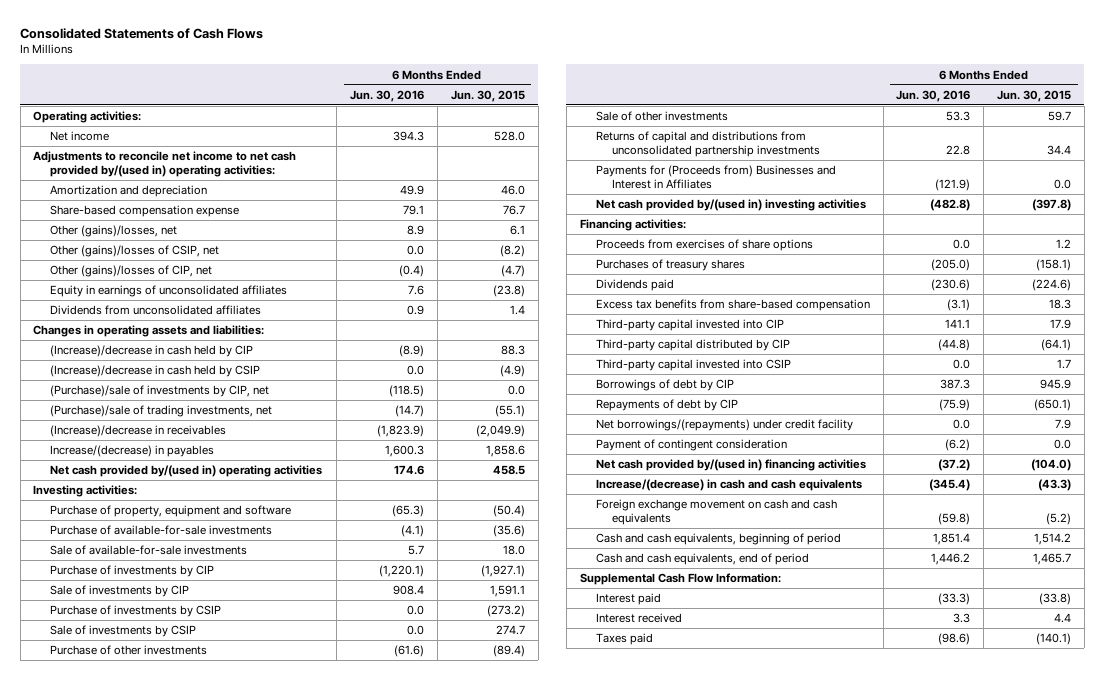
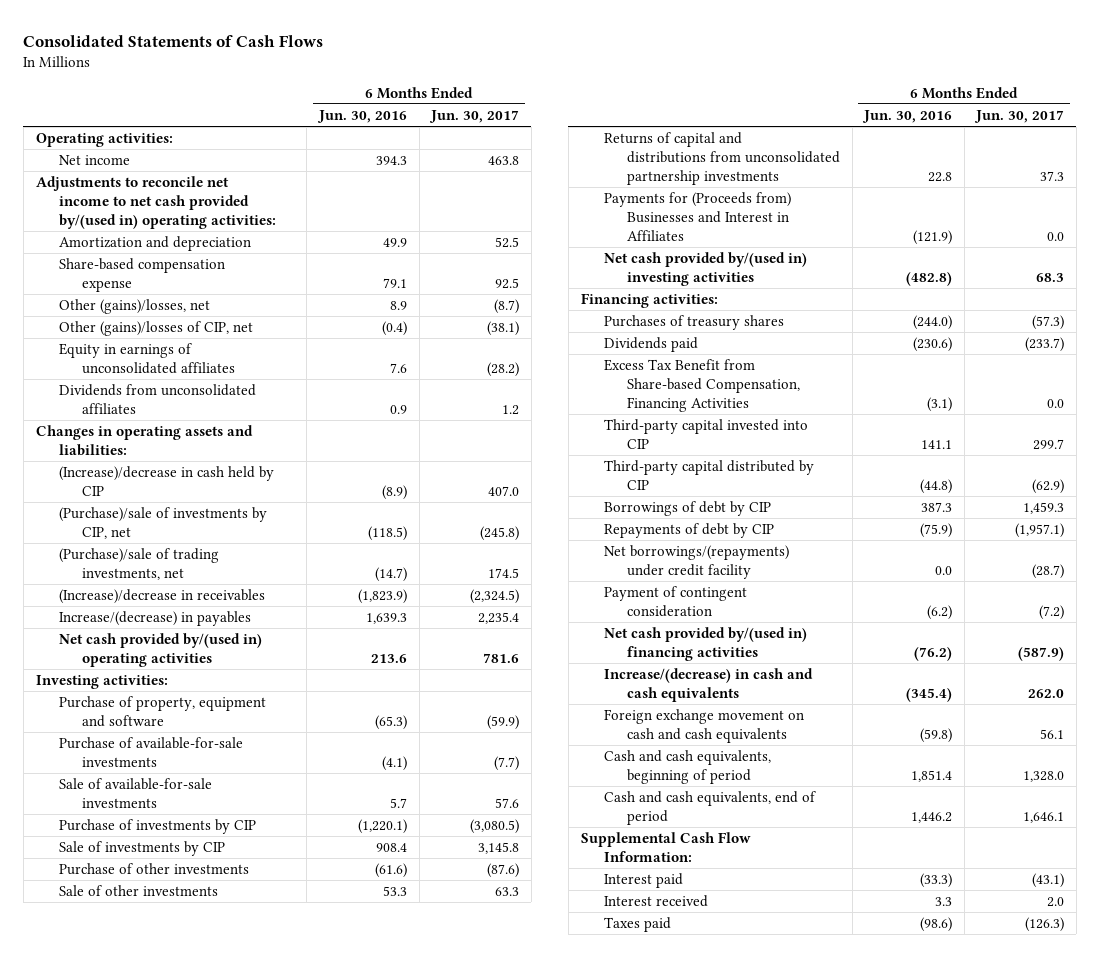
- | 6 Months Ended Jun. 30, 2016 | 6 Months Ended Jun. 30, 2015
+ | 6 Months Ended Jun. 30, 2016 | 6 Months Ended Jun. 30, 2017
- Other (gains)/losses of CSIP, net | 0.0 | (8.2)
- (Increase)/decrease in cash held by CSIP | 0.0 | (4.9)
- Increase/(decrease) in payables | 1,600.3 | 1,858.6
- Net cash provided by/(used in) operating activities | 174.6 | 458.5
+ Increase/(decrease) in payables | 1,639.3 | 2,235.4
+ Net cash provided by/(used in) operating activities | 213.6 | 781.6
- Purchase of investments by CSIP | 0.0 | (273.2)
- Sale of investments by CSIP | 0.0 | 274.7
- Proceeds from exercises of share options | 0.0 | 1.2
- Purchases of treasury shares | (205.0) | (158.1)
+ Purchases of treasury shares | (244.0) | (57.3)
- Excess tax benefits from share-based compensation | (3.1) | 18.3
+ Excess Tax Benefit from Share-based Compensation, Financing Activities | (3.1) | 0.0
- Third-party capital invested into CSIP | 0.0 | 1.7
- Net cash provided by/(used in) financing activities | (37.2) | (104.0)
+ Net cash provided by/(used in) financing activities | (76.2) | (587.9)

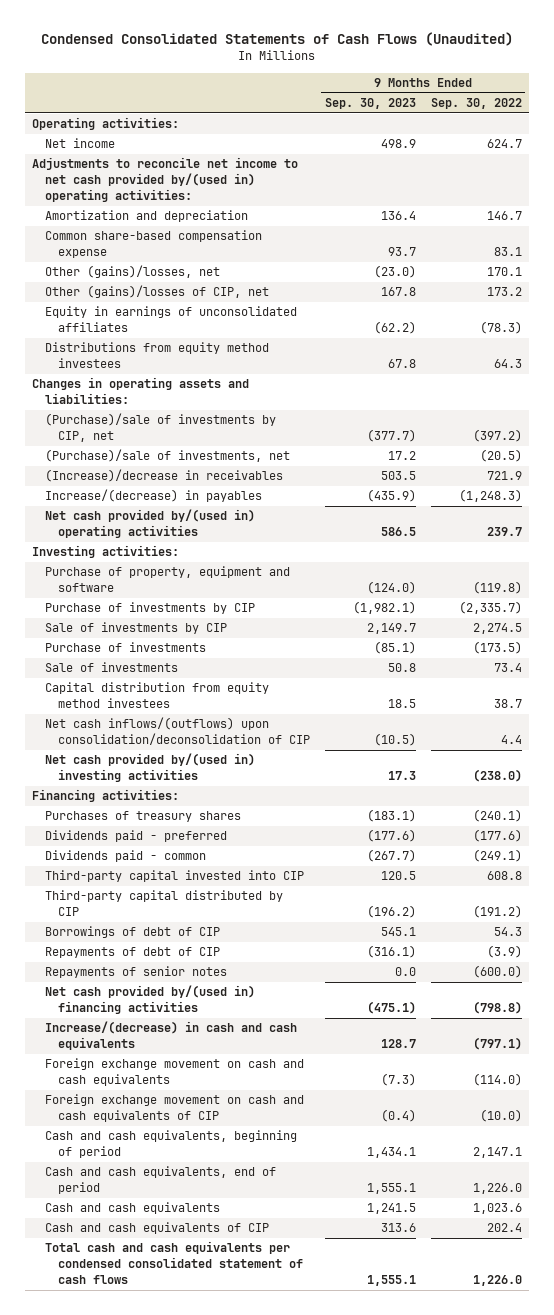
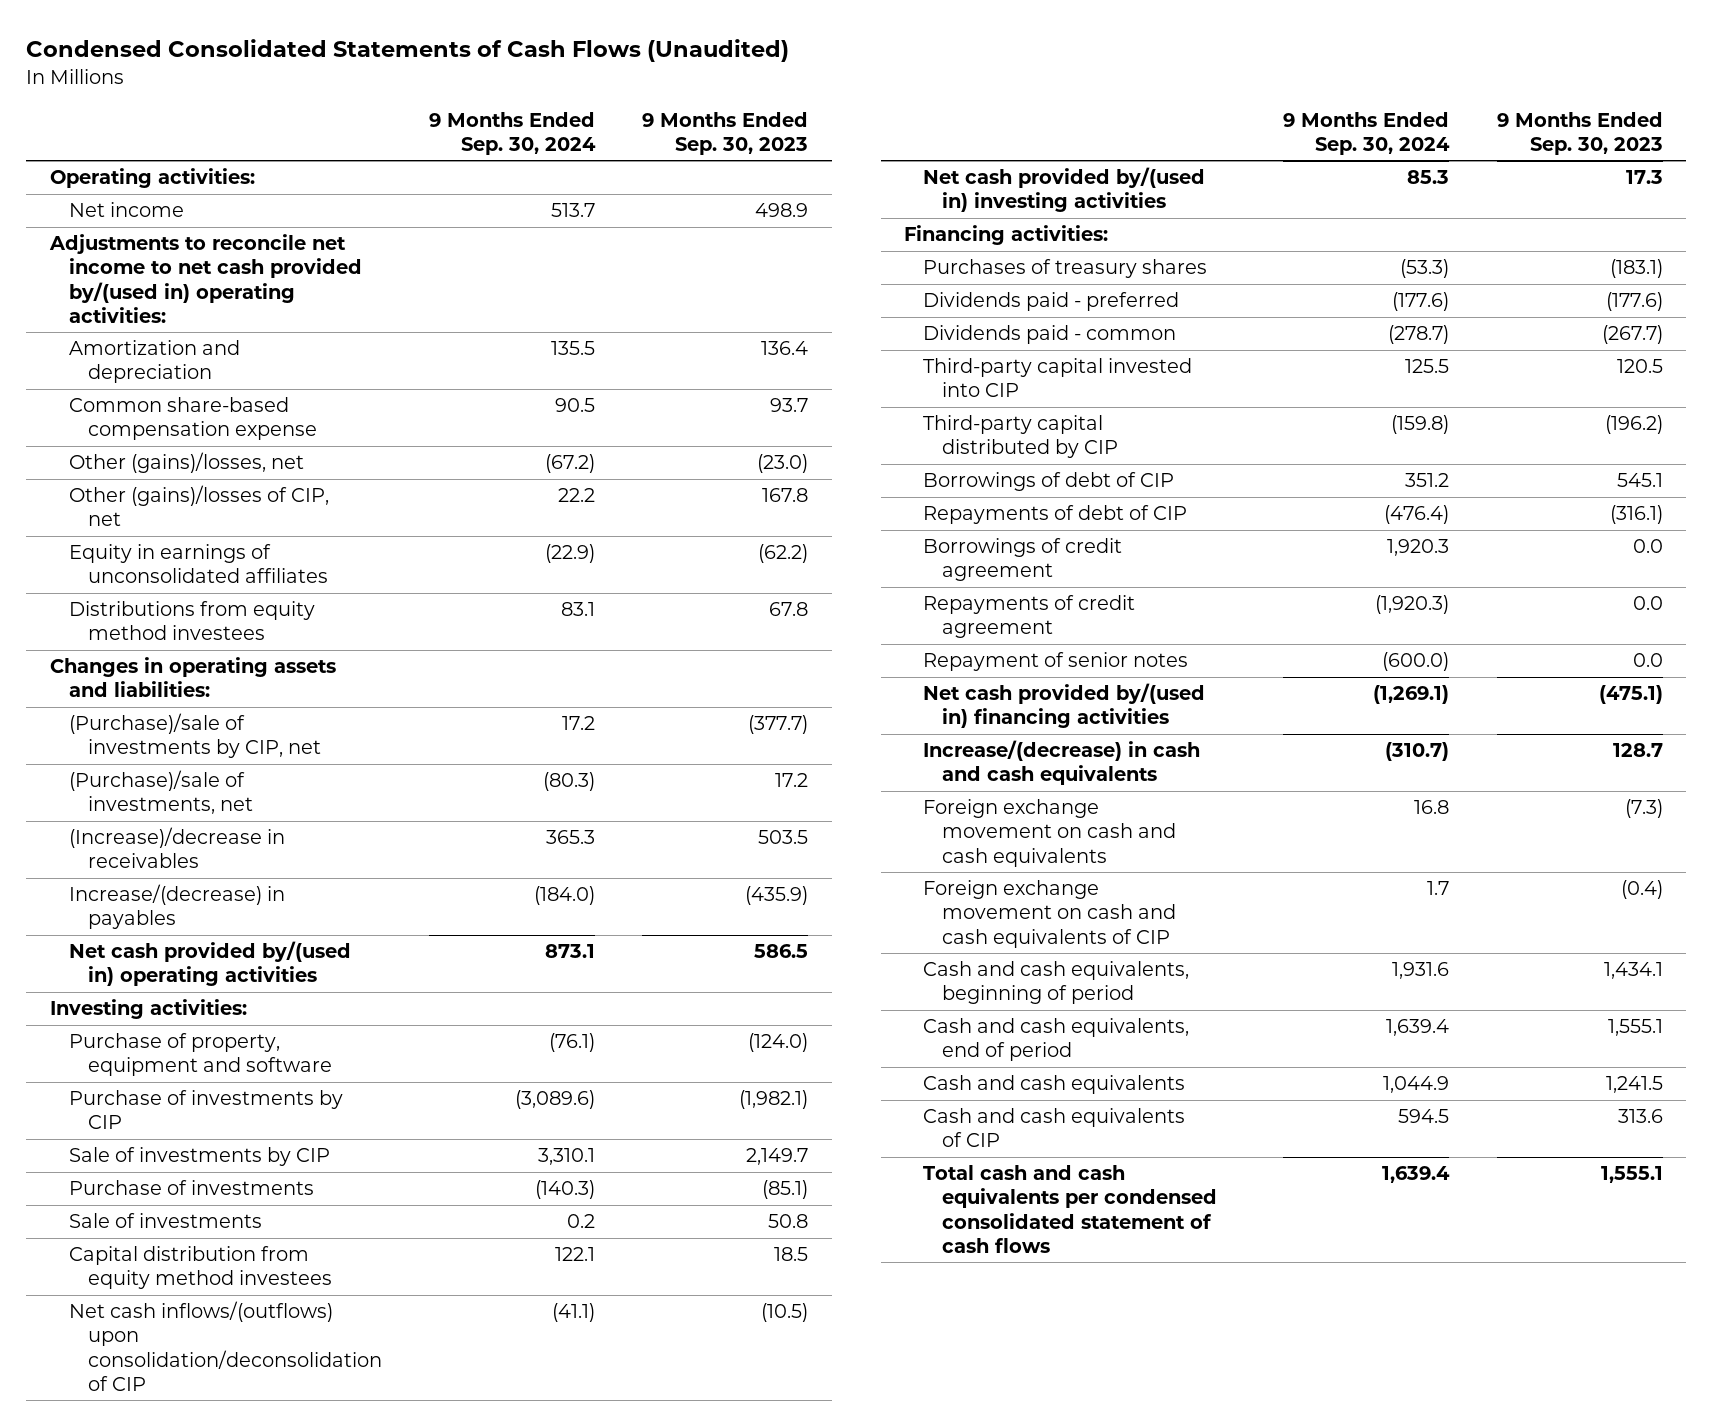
- | 9 Months Ended Sep. 30, 2023 | 9 Months Ended Sep. 30, 2022
+ | 9 Months Ended Sep. 30, 2024 | 9 Months Ended Sep. 30, 2023
- Repayments of senior notes | 0.0 | (600.0)
+ Borrowings of credit agreement | 1,920.3 | 0.0
+ Repayments of credit agreement | (1,920.3) | 0.0
+ Repayment of senior notes | (600.0) | 0.0

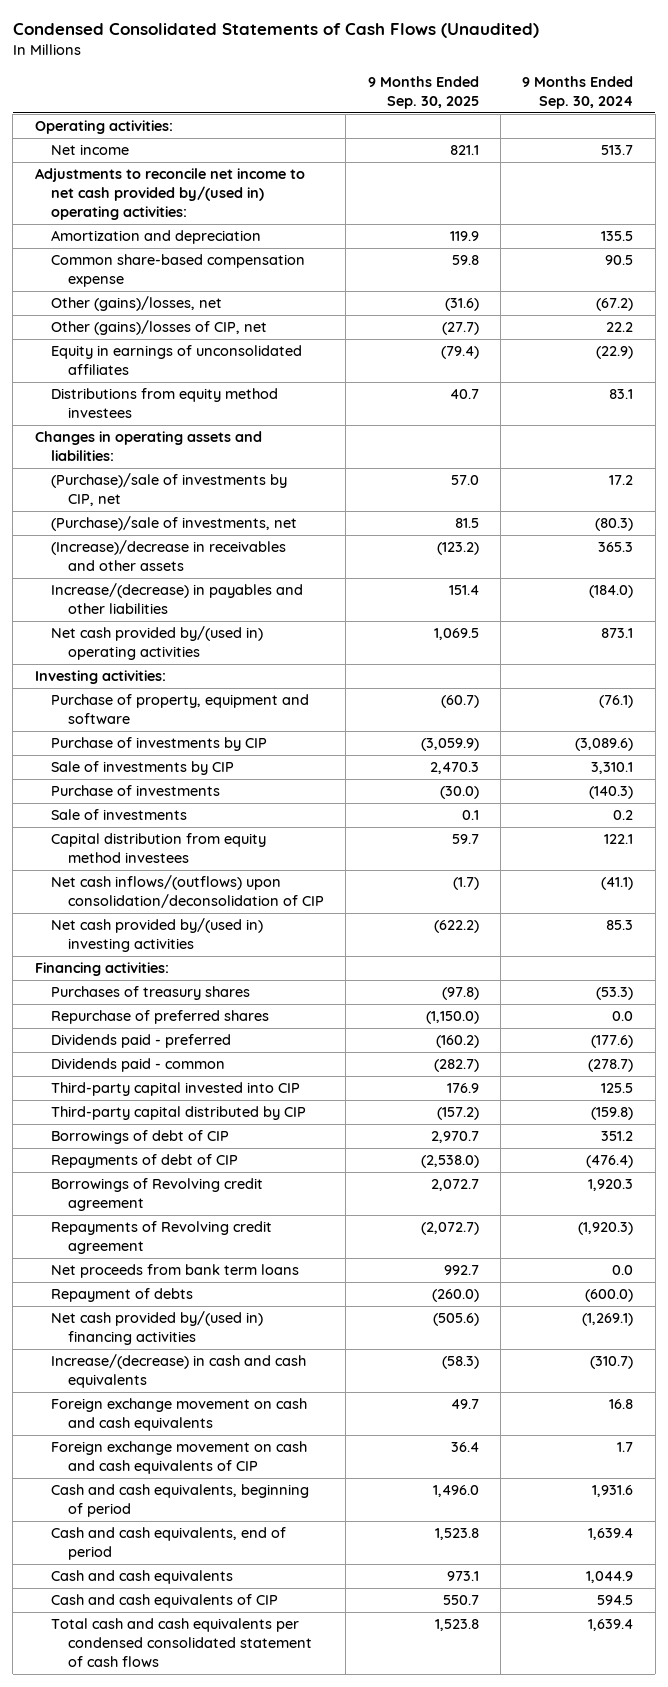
- | 9 Months Ended Sep. 30, 2024 | 9 Months Ended Sep. 30, 2023
+ | 9 Months Ended Sep. 30, 2025 | 9 Months Ended Sep. 30, 2024
- (Increase)/decrease in receivables | 365.3 | 503.5
- Increase/(decrease) in payables | (184.0) | (435.9)
+ (Increase)/decrease in receivables and other assets | (123.2) | 365.3
+ Increase/(decrease) in payables and other liabilities | 151.4 | (184.0)
+ Repurchase of preferred shares | (1,150.0) | 0.0
- Borrowings of credit agreement | 1,920.3 | 0.0
- Repayments of credit agreement | (1,920.3) | 0.0
- Repayment of senior notes | (600.0) | 0.0
+ Borrowings of Revolving credit agreement | 2,072.7 | 1,920.3
+ Repayments of Revolving credit agreement | (2,072.7) | (1,920.3)
+ Net proceeds from bank term loans | 992.7 | 0.0
+ Repayment of debts | (260.0) | (600.0)

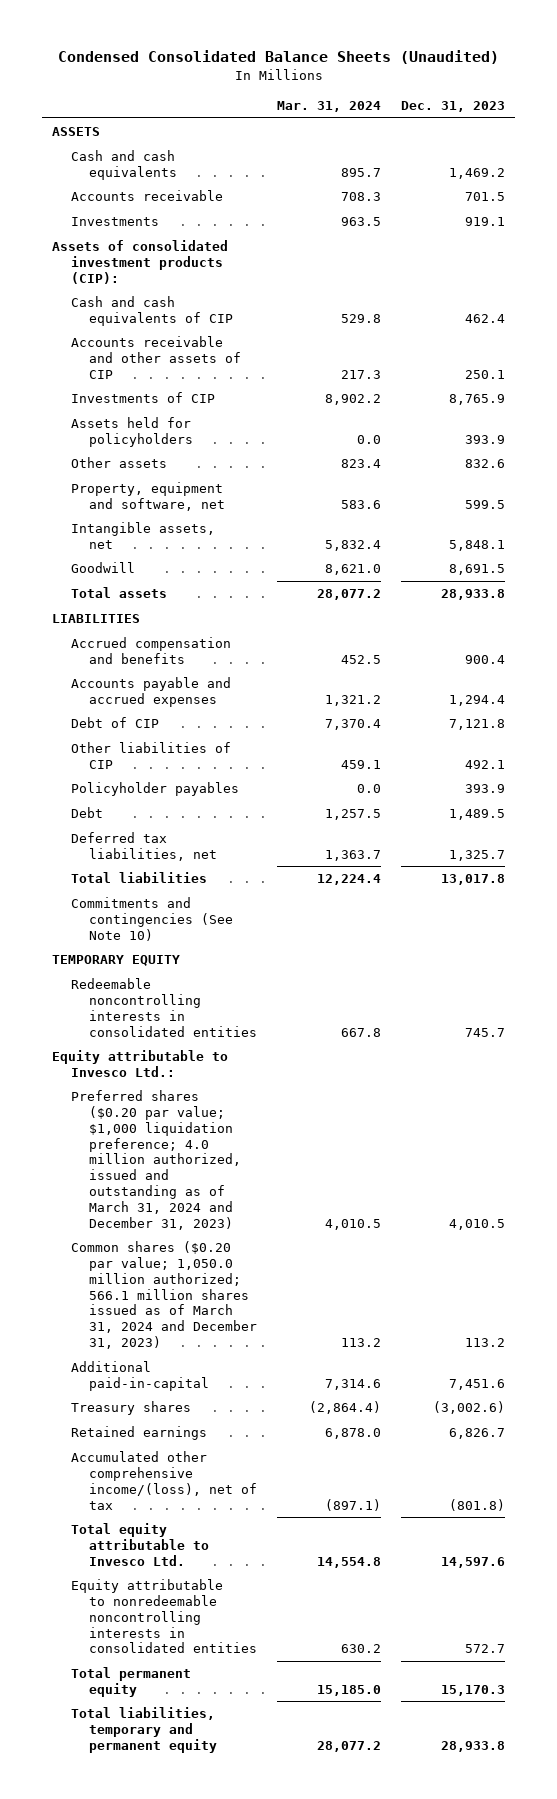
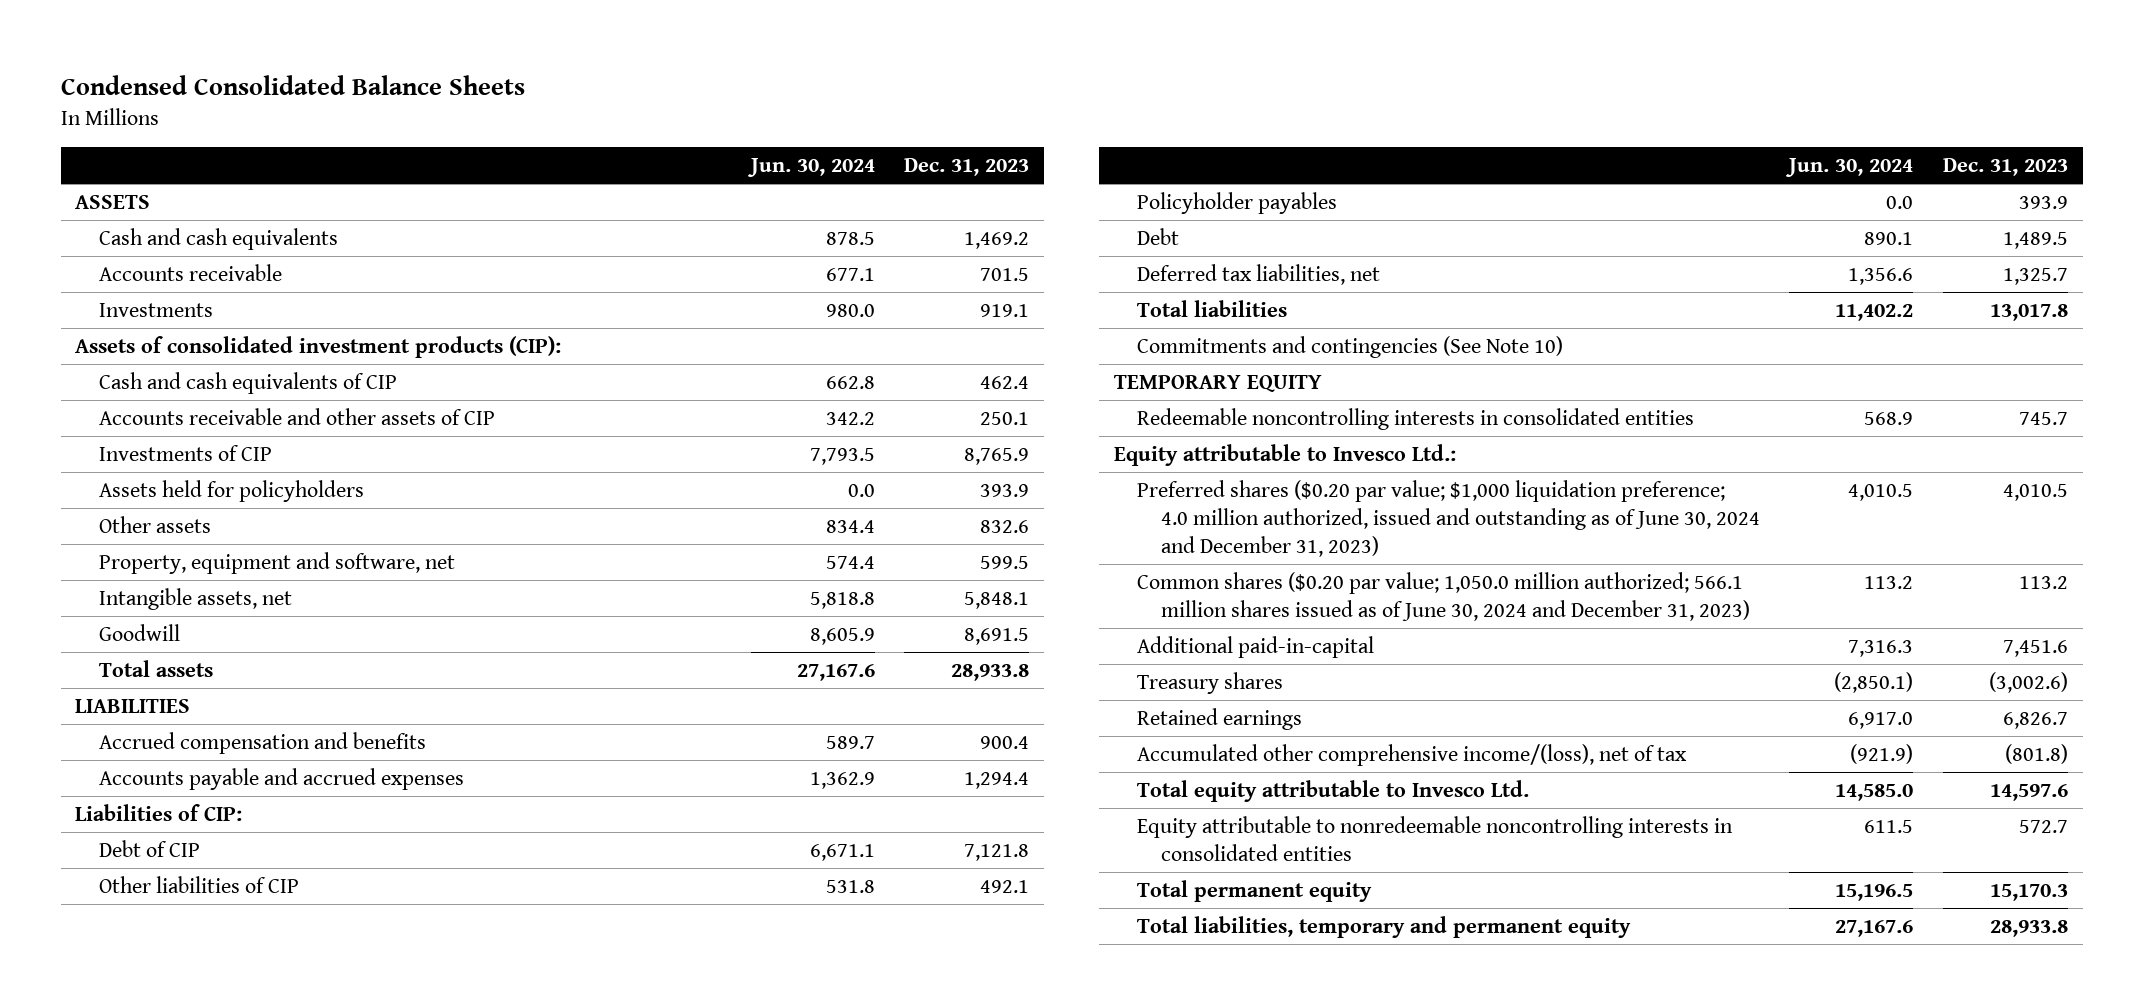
- Condensed Consolidated Balance Sheets (Unaudited)
+ Condensed Consolidated Balance Sheets
- | Mar. 31, 2024 | Dec. 31, 2023
+ | Jun. 30, 2024 | Dec. 31, 2023
+ Liabilities of CIP:
- Preferred shares ($0.20 par value; $1,000 liquidation preference; 4.0 million authorized, issued and outstanding as of March 31, 2024 and December 31, 2023) | 4,010.5 | 4,010.5
- Common shares ($0.20 par value; 1,050.0 million authorized; 566.1 million shares issued as of March 31, 2024 and December 31, 2023) | 113.2 | 113.2
+ Preferred shares ($0.20 par value; $1,000 liquidation preference; 4.0 million authorized, issued and outstanding as of June 30, 2024 and December 31, 2023) | 4,010.5 | 4,010.5
+ Common shares ($0.20 par value; 1,050.0 million authorized; 566.1 million shares issued as of June 30, 2024 and December 31, 2023) | 113.2 | 113.2

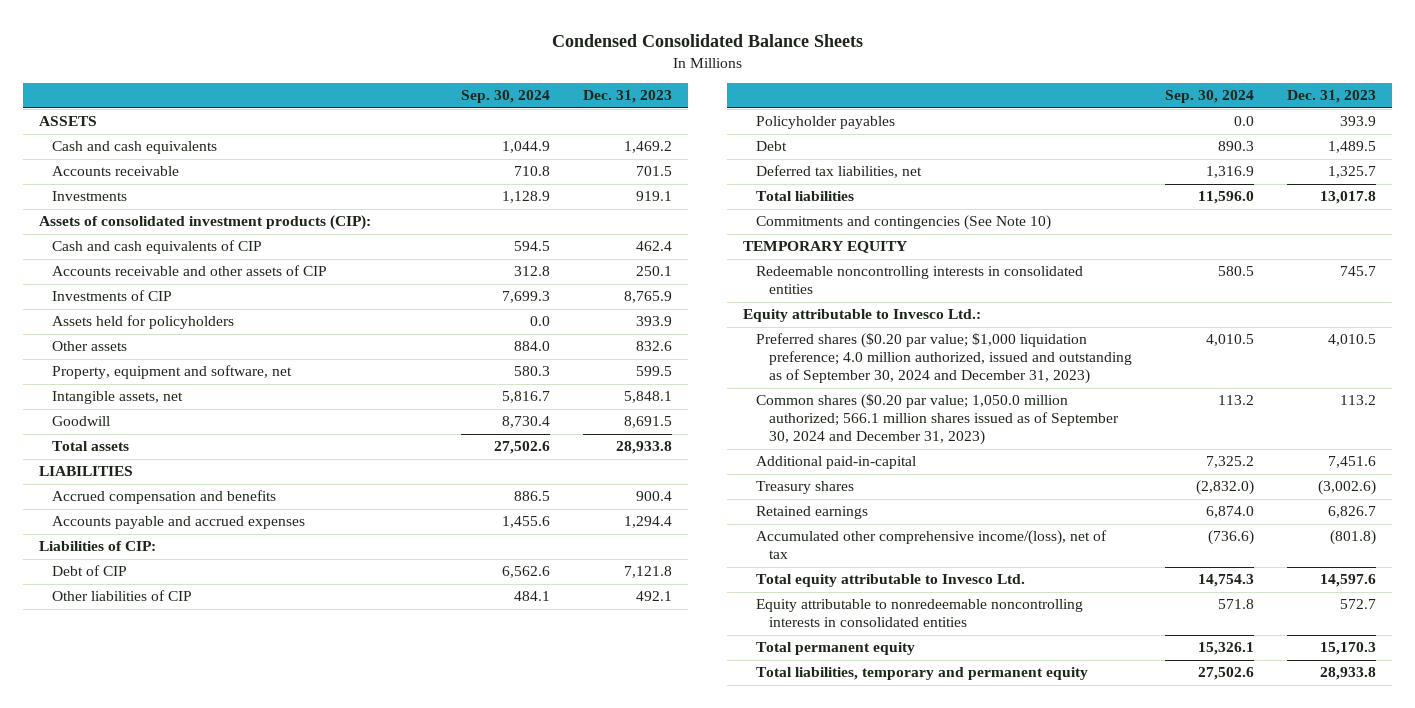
- | Jun. 30, 2024 | Dec. 31, 2023
+ | Sep. 30, 2024 | Dec. 31, 2023
- Preferred shares ($0.20 par value; $1,000 liquidation preference; 4.0 million authorized, issued and outstanding as of June 30, 2024 and December 31, 2023) | 4,010.5 | 4,010.5
- Common shares ($0.20 par value; 1,050.0 million authorized; 566.1 million shares issued as of June 30, 2024 and December 31, 2023) | 113.2 | 113.2
+ Preferred shares ($0.20 par value; $1,000 liquidation preference; 4.0 million authorized, issued and outstanding as of September 30, 2024 and December 31, 2023) | 4,010.5 | 4,010.5
+ Common shares ($0.20 par value; 1,050.0 million authorized; 566.1 million shares issued as of September 30, 2024 and December 31, 2023) | 113.2 | 113.2

